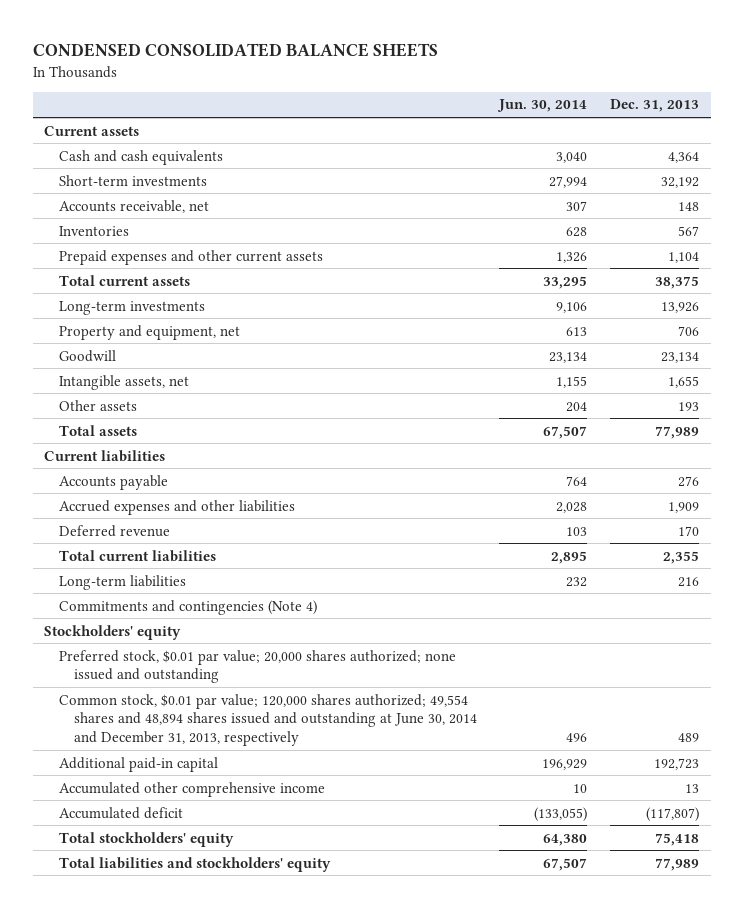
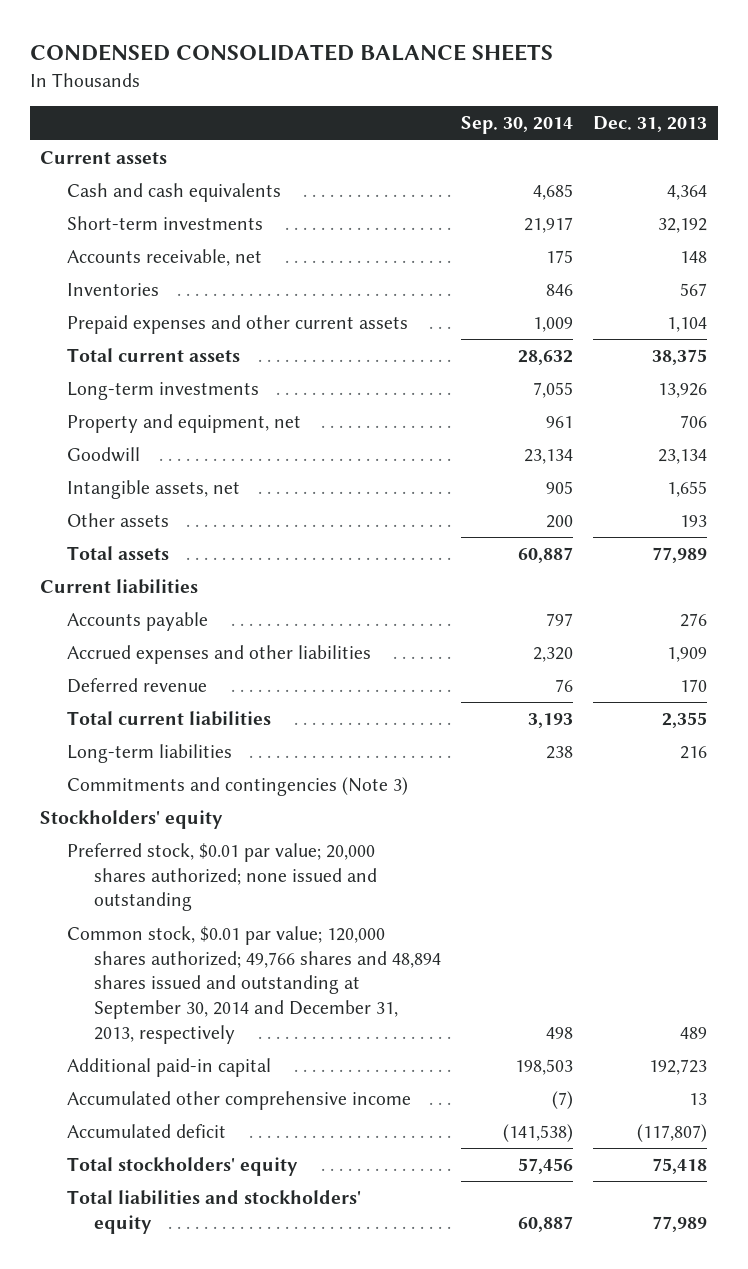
- | Jun. 30, 2014 | Dec. 31, 2013
+ | Sep. 30, 2014 | Dec. 31, 2013
- Commitments and contingencies (Note 4)
+ Commitments and contingencies (Note 3)
- Common stock, $0.01 par value; 120,000 shares authorized; 49,554 shares and 48,894 shares issued and outstanding at June 30, 2014 and December 31, 2013, respectively | 496 | 489
+ Common stock, $0.01 par value; 120,000 shares authorized; 49,766 shares and 48,894 shares issued and outstanding at September 30, 2014 and December 31, 2013, respectively | 498 | 489

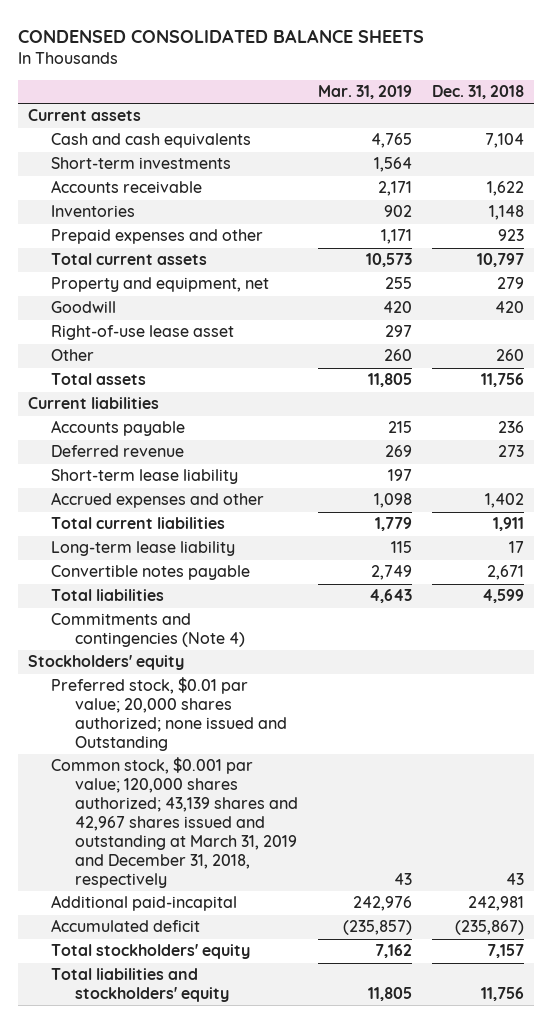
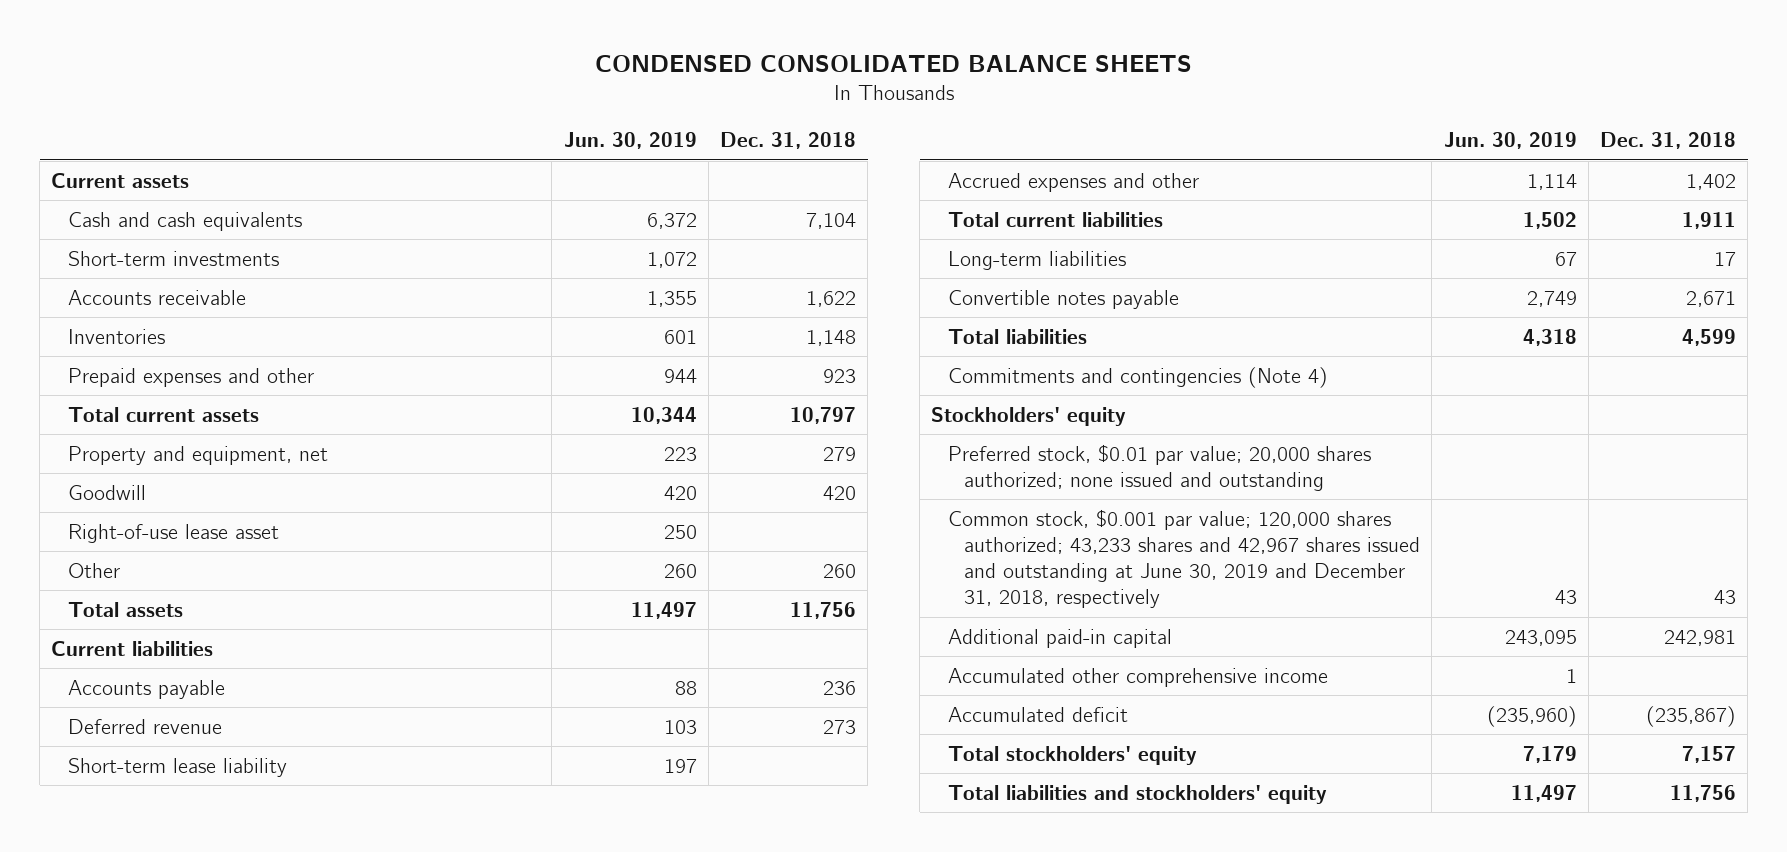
- | Mar. 31, 2019 | Dec. 31, 2018
+ | Jun. 30, 2019 | Dec. 31, 2018
- Long-term lease liability | 115 | 17
+ Long-term liabilities | 67 | 17
- Preferred stock, $0.01 par value; 20,000 shares authorized; none issued and Outstanding
- Common stock, $0.001 par value; 120,000 shares authorized; 43,139 shares and 42,967 shares issued and outstanding at March 31, 2019 and December 31, 2018, respectively | 43 | 43
- Additional paid-incapital | 242,976 | 242,981
+ Preferred stock, $0.01 par value; 20,000 shares authorized; none issued and outstanding
+ Common stock, $0.001 par value; 120,000 shares authorized; 43,233 shares and 42,967 shares issued and outstanding at June 30, 2019 and December 31, 2018, respectively | 43 | 43
+ Additional paid-in capital | 243,095 | 242,981
+ Accumulated other comprehensive income | 1 |

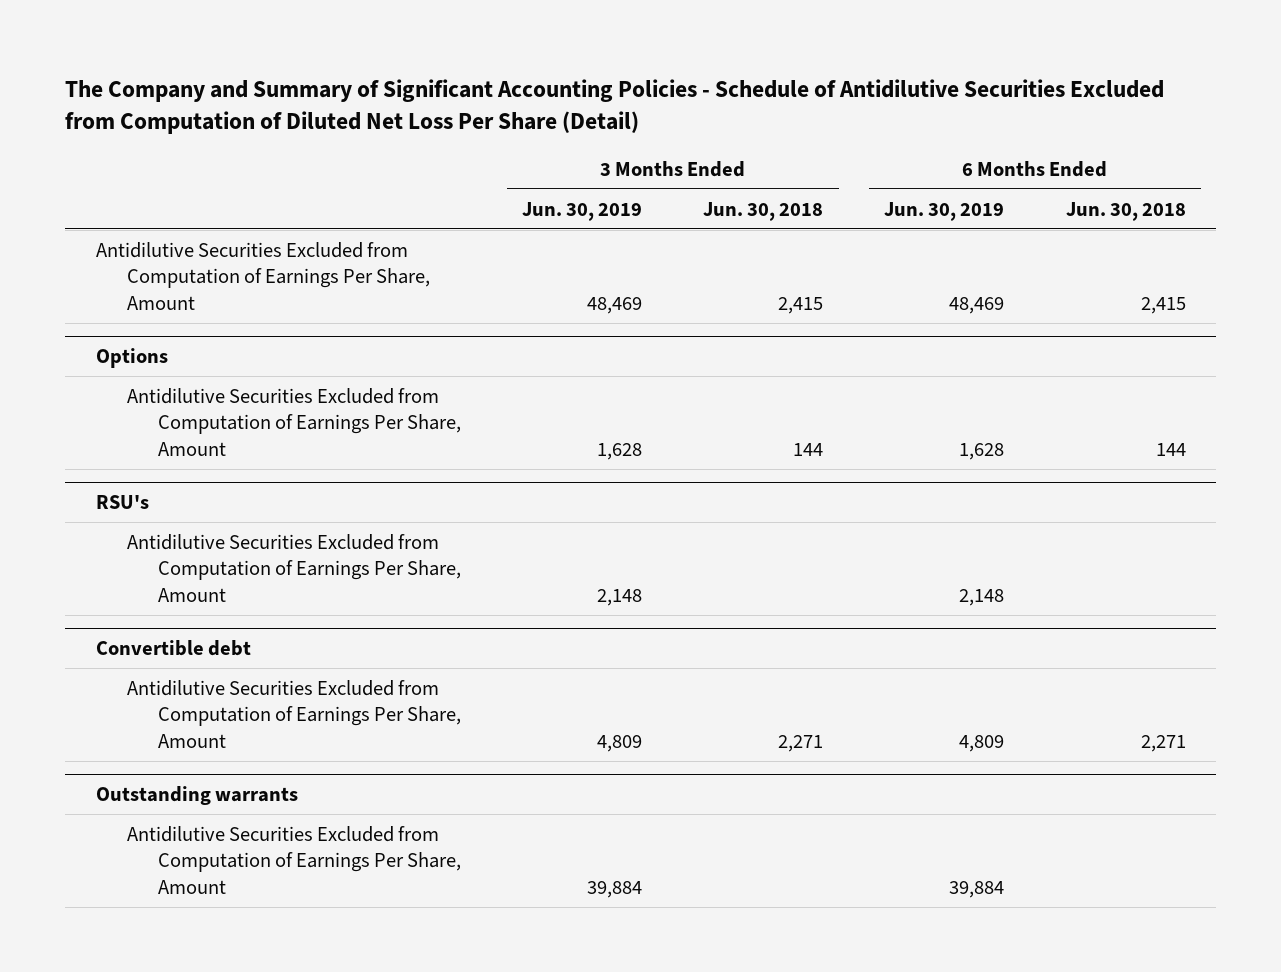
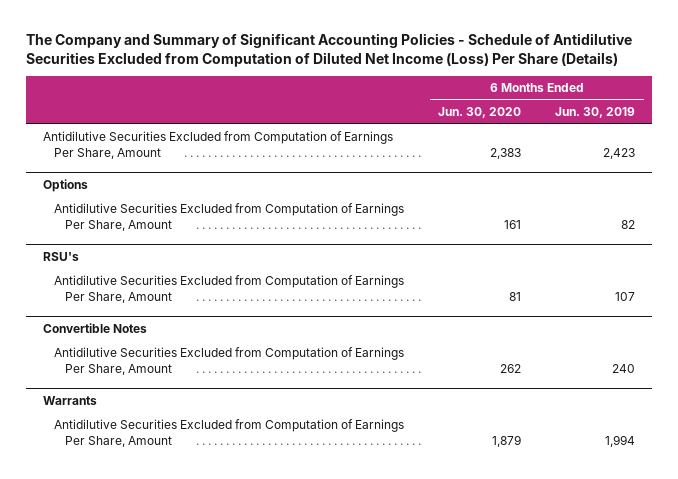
- The Company and Summary of Significant Accounting Policies - Schedule of Antidilutive Securities Excluded from Computation of Diluted Net Loss Per Share (Detail)
+ The Company and Summary of Significant Accounting Policies - Schedule of Antidilutive Securities Excluded from Computation of Diluted Net Income (Loss) Per Share (Details)
- | 3 Months Ended Jun. 30, 2019 | 3 Months Ended Jun. 30, 2018 | 6 Months Ended Jun. 30, 2019 | 6 Months Ended Jun. 30, 2018
+ | 6 Months Ended Jun. 30, 2020 | 6 Months Ended Jun. 30, 2019
- Antidilutive Securities Excluded from Computation of Earnings Per Share, Amount | 48,469 | 2,415 | 48,469 | 2,415
+ Antidilutive Securities Excluded from Computation of Earnings Per Share, Amount | 2,383 | 2,423
@ Options
- Antidilutive Securities Excluded from Computation of Earnings Per Share, Amount | 1,628 | 144 | 1,628 | 144
+ Antidilutive Securities Excluded from Computation of Earnings Per Share, Amount | 161 | 82
@ RSU's
- Antidilutive Securities Excluded from Computation of Earnings Per Share, Amount | 2,148 | | 2,148 |
- Convertible debt
- Antidilutive Securities Excluded from Computation of Earnings Per Share, Amount | 4,809 | 2,271 | 4,809 | 2,271
- Outstanding warrants
- Antidilutive Securities Excluded from Computation of Earnings Per Share, Amount | 39,884 | | 39,884 |
@ RSU's
+ Antidilutive Securities Excluded from Computation of Earnings Per Share, Amount | 81 | 107
+ Convertible Notes
+ Antidilutive Securities Excluded from Computation of Earnings Per Share, Amount | 262 | 240
+ Warrants
+ Antidilutive Securities Excluded from Computation of Earnings Per Share, Amount | 1,879 | 1,994

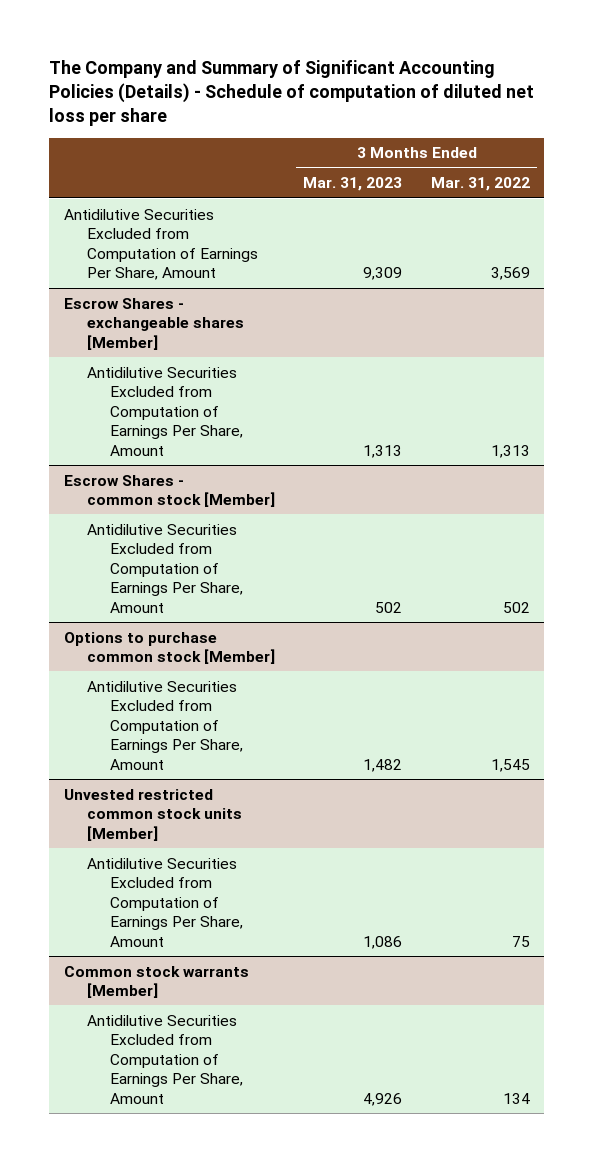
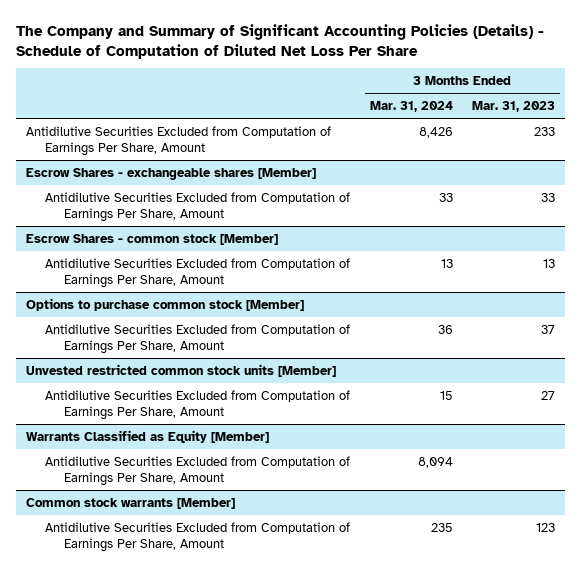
- The Company and Summary of Significant Accounting Policies (Details) - Schedule of computation of diluted net loss per share
+ The Company and Summary of Significant Accounting Policies (Details) - Schedule of Computation of Diluted Net Loss Per Share
- | 3 Months Ended Mar. 31, 2023 | 3 Months Ended Mar. 31, 2022
+ | 3 Months Ended Mar. 31, 2024 | 3 Months Ended Mar. 31, 2023
- Antidilutive Securities Excluded from Computation of Earnings Per Share, Amount | 9,309 | 3,569
+ Antidilutive Securities Excluded from Computation of Earnings Per Share, Amount | 8,426 | 233
@ Escrow Shares - exchangeable shares [Member]
- Antidilutive Securities Excluded from Computation of Earnings Per Share, Amount | 1,313 | 1,313
+ Antidilutive Securities Excluded from Computation of Earnings Per Share, Amount | 33 | 33
@ Escrow Shares - common stock [Member]
- Antidilutive Securities Excluded from Computation of Earnings Per Share, Amount | 502 | 502
+ Antidilutive Securities Excluded from Computation of Earnings Per Share, Amount | 13 | 13
@ Options to purchase common stock [Member]
- Antidilutive Securities Excluded from Computation of Earnings Per Share, Amount | 1,482 | 1,545
+ Antidilutive Securities Excluded from Computation of Earnings Per Share, Amount | 36 | 37
@ Unvested restricted common stock units [Member]
- Antidilutive Securities Excluded from Computation of Earnings Per Share, Amount | 1,086 | 75
+ Antidilutive Securities Excluded from Computation of Earnings Per Share, Amount | 15 | 27
+ Warrants Classified as Equity [Member]
+ Antidilutive Securities Excluded from Computation of Earnings Per Share, Amount | 8,094 |
@ Common stock warrants [Member]
- Antidilutive Securities Excluded from Computation of Earnings Per Share, Amount | 4,926 | 134
+ Antidilutive Securities Excluded from Computation of Earnings Per Share, Amount | 235 | 123

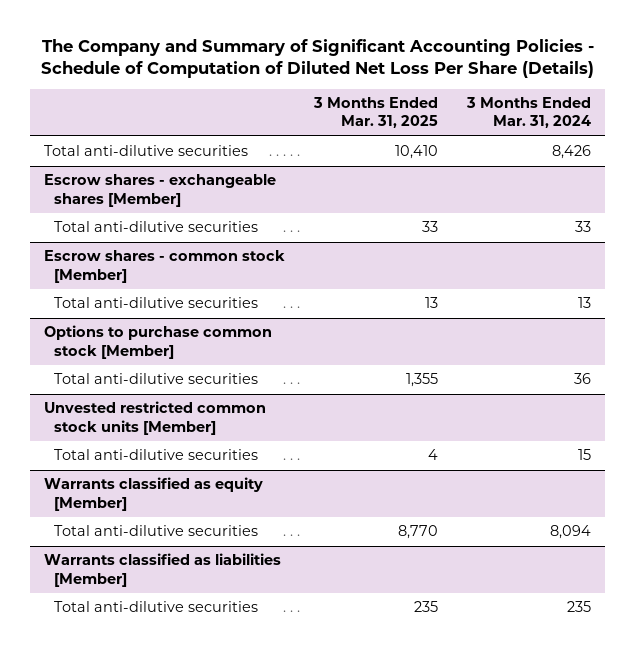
- The Company and Summary of Significant Accounting Policies (Details) - Schedule of Computation of Diluted Net Loss Per Share
+ The Company and Summary of Significant Accounting Policies - Schedule of Computation of Diluted Net Loss Per Share (Details)
- | 3 Months Ended Mar. 31, 2024 | 3 Months Ended Mar. 31, 2023
+ | 3 Months Ended Mar. 31, 2025 | 3 Months Ended Mar. 31, 2024
- Antidilutive Securities Excluded from Computation of Earnings Per Share, Amount | 8,426 | 233
- Escrow Shares - exchangeable shares [Member]
- Antidilutive Securities Excluded from Computation of Earnings Per Share, Amount | 33 | 33
- Escrow Shares - common stock [Member]
- Antidilutive Securities Excluded from Computation of Earnings Per Share, Amount | 13 | 13
+ Total anti-dilutive securities | 10,410 | 8,426
+ Escrow shares - exchangeable shares [Member]
+ Total anti-dilutive securities | 33 | 33
+ Escrow shares - common stock [Member]
+ Total anti-dilutive securities | 13 | 13
@ Options to purchase common stock [Member]
- Antidilutive Securities Excluded from Computation of Earnings Per Share, Amount | 36 | 37
+ Total anti-dilutive securities | 1,355 | 36
@ Unvested restricted common stock units [Member]
- Antidilutive Securities Excluded from Computation of Earnings Per Share, Amount | 15 | 27
- Warrants Classified as Equity [Member]
- Antidilutive Securities Excluded from Computation of Earnings Per Share, Amount | 8,094 |
- Common stock warrants [Member]
- Antidilutive Securities Excluded from Computation of Earnings Per Share, Amount | 235 | 123
@ Unvested restricted common stock units [Member]
+ Total anti-dilutive securities | 4 | 15
+ Warrants classified as equity [Member]
+ Total anti-dilutive securities | 8,770 | 8,094
+ Warrants classified as liabilities [Member]
+ Total anti-dilutive securities | 235 | 235

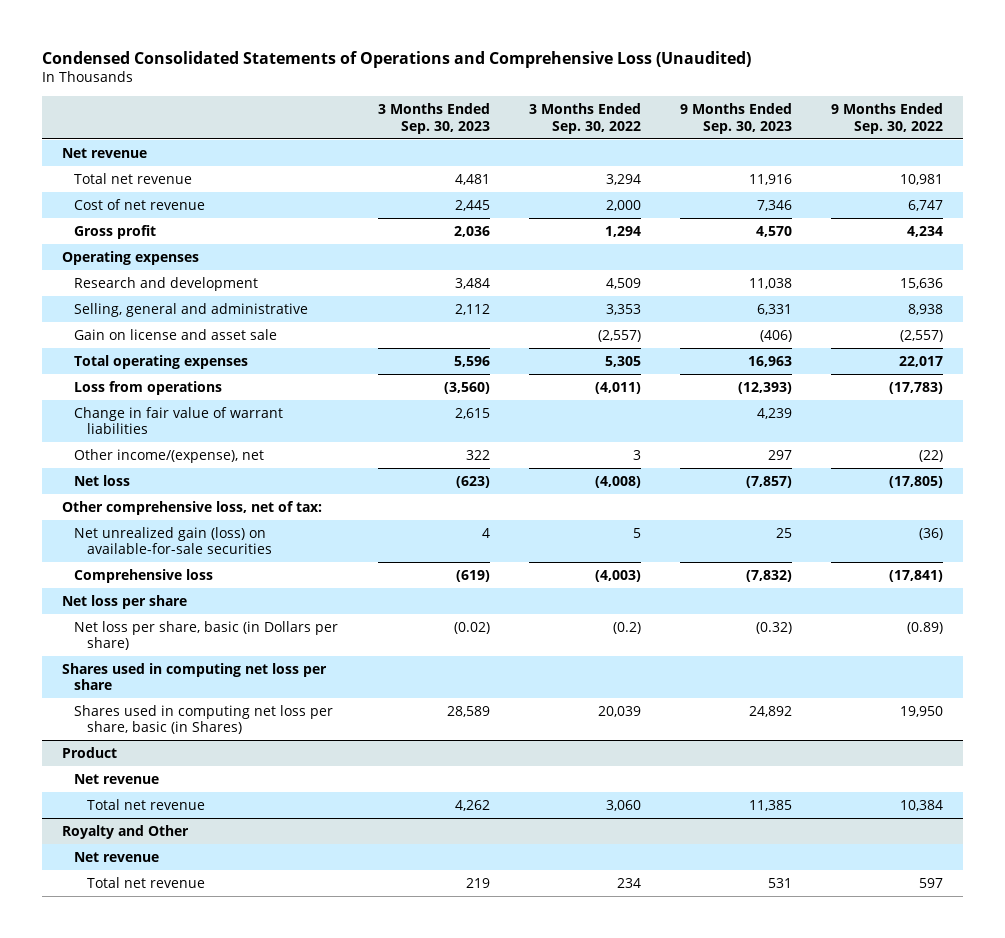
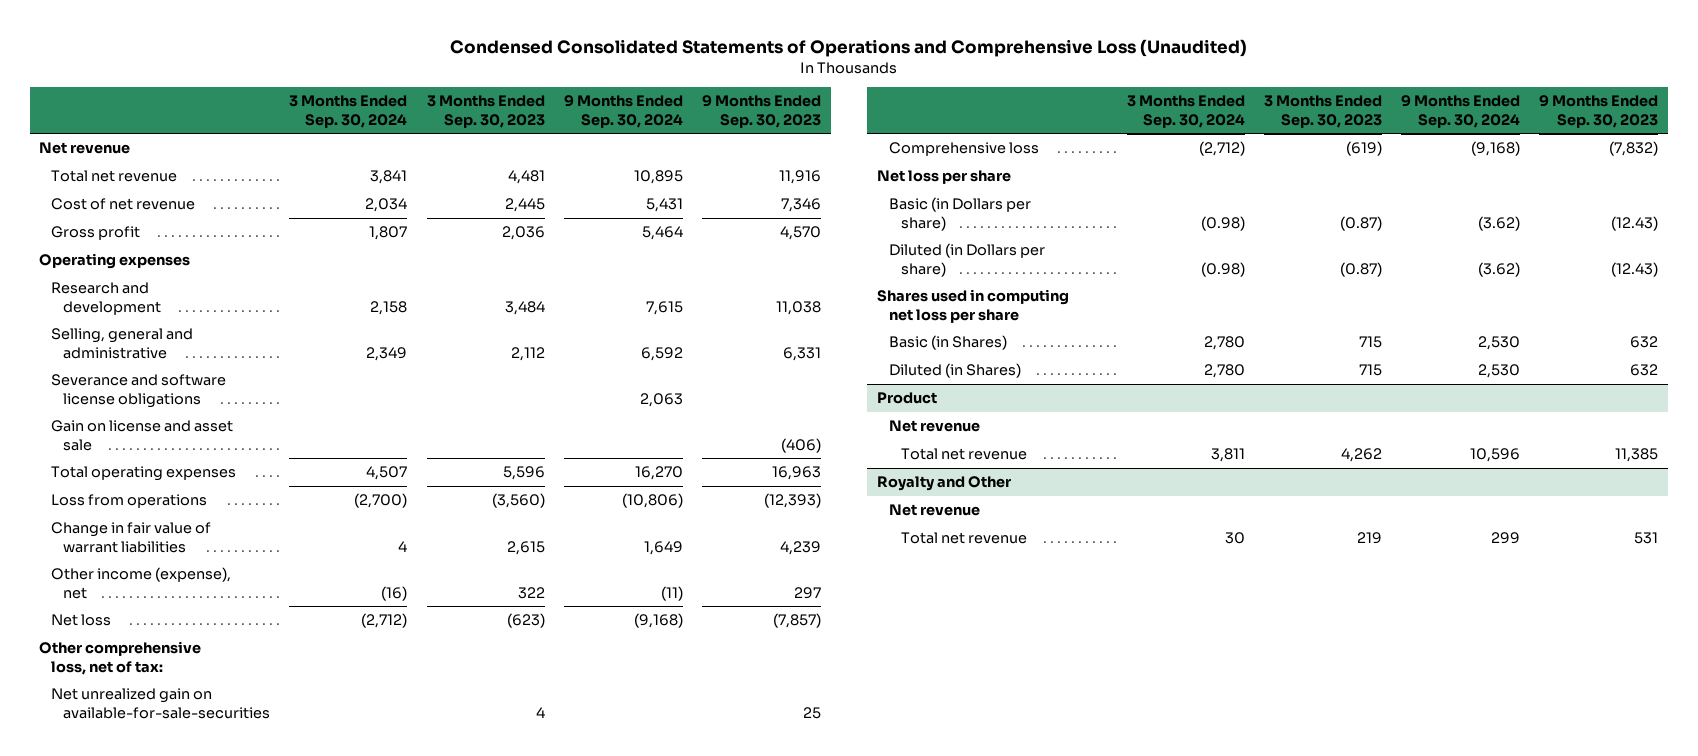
- | 3 Months Ended Sep. 30, 2023 | 3 Months Ended Sep. 30, 2022 | 9 Months Ended Sep. 30, 2023 | 9 Months Ended Sep. 30, 2022
+ | 3 Months Ended Sep. 30, 2024 | 3 Months Ended Sep. 30, 2023 | 9 Months Ended Sep. 30, 2024 | 9 Months Ended Sep. 30, 2023
+ Severance and software license obligations | | | 2,063 |
- Other income/(expense), net | 322 | 3 | 297 | (22)
+ Other income (expense), net | (16) | 322 | (11) | 297
- Net unrealized gain (loss) on available-for-sale securities | 4 | 5 | 25 | (36)
+ Net unrealized gain on available-for-sale-securities | | 4 | | 25
- Net loss per share, basic (in Dollars per share) | (0.02) | (0.2) | (0.32) | (0.89)
+ Basic (in Dollars per share) | (0.98) | (0.87) | (3.62) | (12.43)
+ Diluted (in Dollars per share) | (0.98) | (0.87) | (3.62) | (12.43)
- Shares used in computing net loss per share, basic (in Shares) | 28,589 | 20,039 | 24,892 | 19,950
+ Basic (in Shares) | 2,780 | 715 | 2,530 | 632
+ Diluted (in Shares) | 2,780 | 715 | 2,530 | 632

